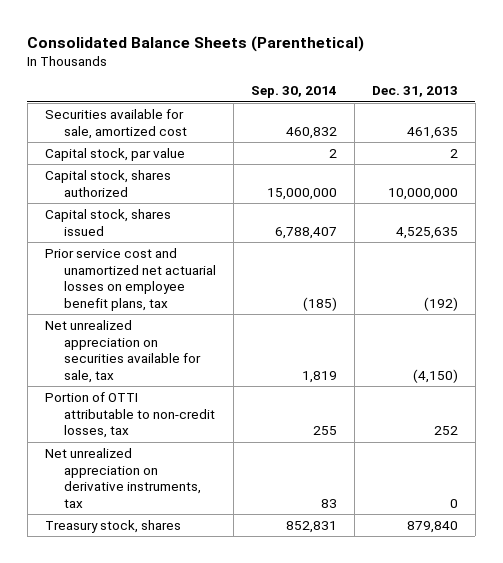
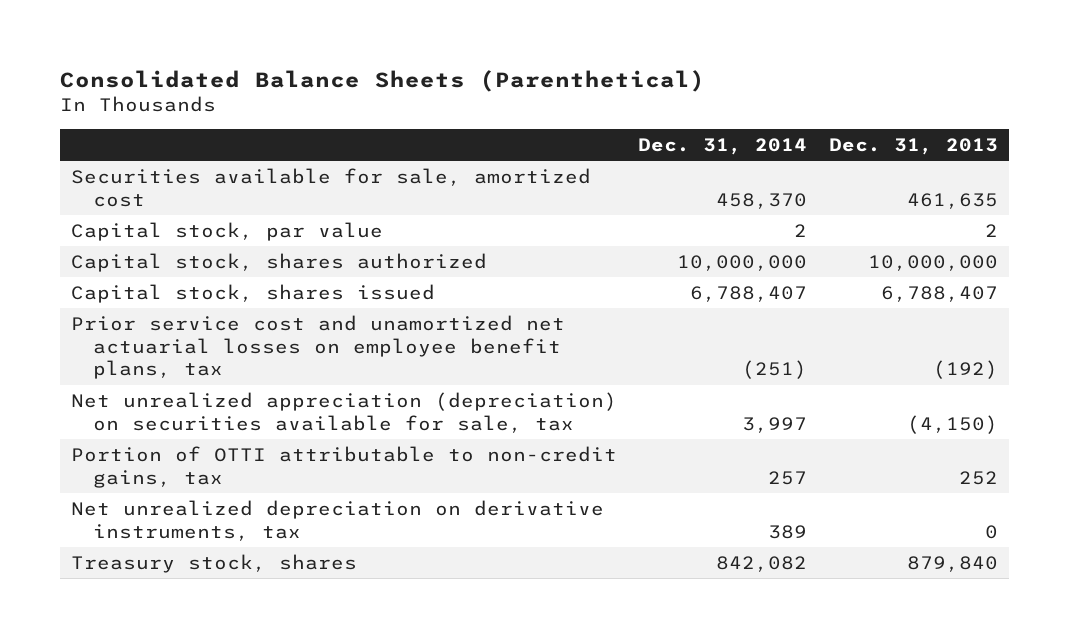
- | Sep. 30, 2014 | Dec. 31, 2013
+ | Dec. 31, 2014 | Dec. 31, 2013
- Capital stock, shares issued | 6,788,407 | 4,525,635
+ Capital stock, shares issued | 6,788,407 | 6,788,407
- Net unrealized appreciation on securities available for sale, tax | 1,819 | (4,150)
- Portion of OTTI attributable to non-credit losses, tax | 255 | 252
- Net unrealized appreciation on derivative instruments, tax | 83 | 0
+ Net unrealized appreciation (depreciation) on securities available for sale, tax | 3,997 | (4,150)
+ Portion of OTTI attributable to non-credit gains, tax | 257 | 252
+ Net unrealized depreciation on derivative instruments, tax | 389 | 0

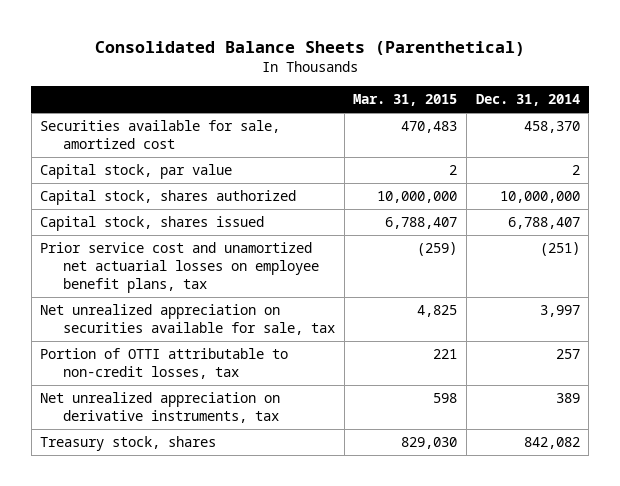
- | Dec. 31, 2014 | Dec. 31, 2013
+ | Mar. 31, 2015 | Dec. 31, 2014
- Net unrealized appreciation (depreciation) on securities available for sale, tax | 3,997 | (4,150)
- Portion of OTTI attributable to non-credit gains, tax | 257 | 252
- Net unrealized depreciation on derivative instruments, tax | 389 | 0
+ Net unrealized appreciation on securities available for sale, tax | 4,825 | 3,997
+ Portion of OTTI attributable to non-credit losses, tax | 221 | 257
+ Net unrealized appreciation on derivative instruments, tax | 598 | 389

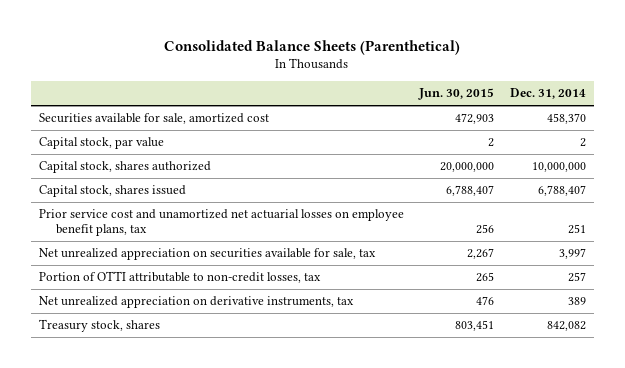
- | Mar. 31, 2015 | Dec. 31, 2014
+ | Jun. 30, 2015 | Dec. 31, 2014
- Prior service cost and unamortized net actuarial losses on employee benefit plans, tax | (259) | (251)
+ Prior service cost and unamortized net actuarial losses on employee benefit plans, tax | 256 | 251

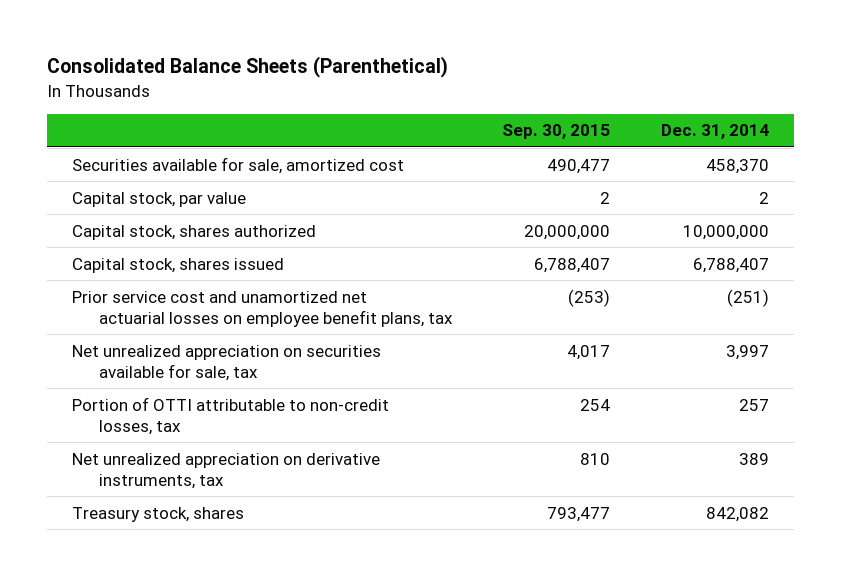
- | Jun. 30, 2015 | Dec. 31, 2014
+ | Sep. 30, 2015 | Dec. 31, 2014
- Prior service cost and unamortized net actuarial losses on employee benefit plans, tax | 256 | 251
+ Prior service cost and unamortized net actuarial losses on employee benefit plans, tax | (253) | (251)

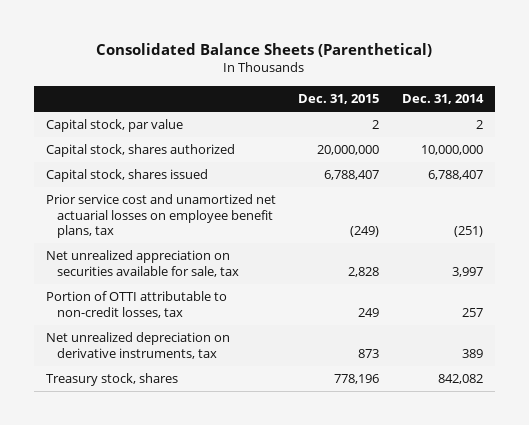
- | Sep. 30, 2015 | Dec. 31, 2014
+ | Dec. 31, 2015 | Dec. 31, 2014
- Securities available for sale, amortized cost | 490,477 | 458,370
- Net unrealized appreciation on derivative instruments, tax | 810 | 389
+ Net unrealized depreciation on derivative instruments, tax | 873 | 389

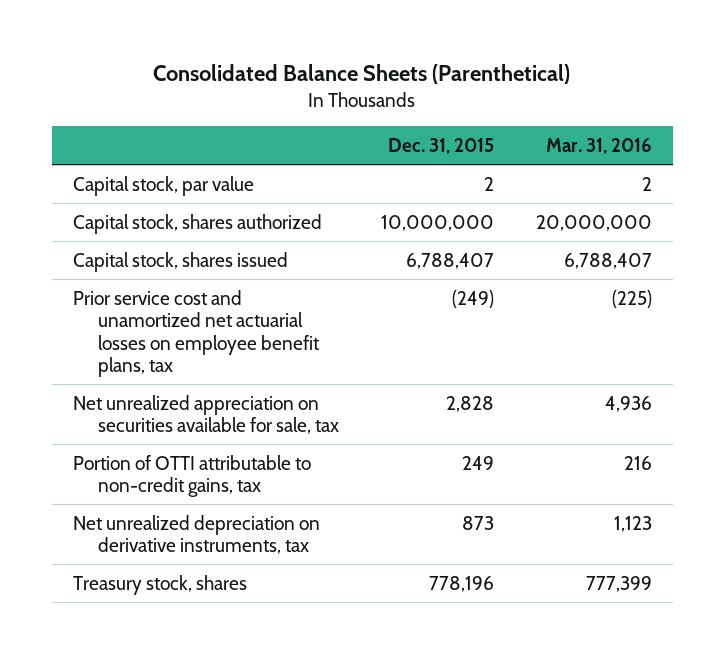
- | Dec. 31, 2015 | Dec. 31, 2014
+ | Dec. 31, 2015 | Mar. 31, 2016
- Capital stock, shares authorized | 20,000,000 | 10,000,000
+ Capital stock, shares authorized | 10,000,000 | 20,000,000
- Portion of OTTI attributable to non-credit losses, tax | 249 | 257
+ Portion of OTTI attributable to non-credit gains, tax | 249 | 216

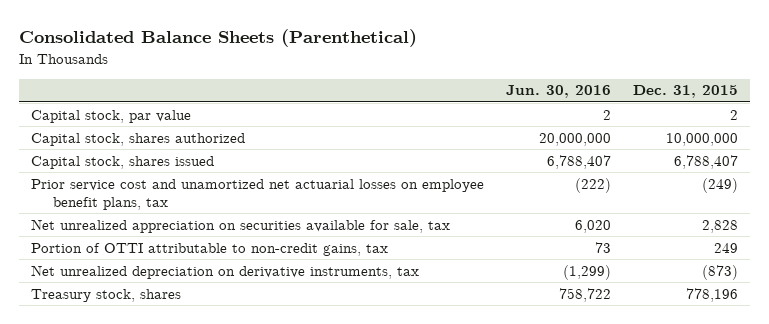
- | Dec. 31, 2015 | Mar. 31, 2016
+ | Jun. 30, 2016 | Dec. 31, 2015
- Net unrealized depreciation on derivative instruments, tax | 873 | 1,123
+ Net unrealized depreciation on derivative instruments, tax | (1,299) | (873)

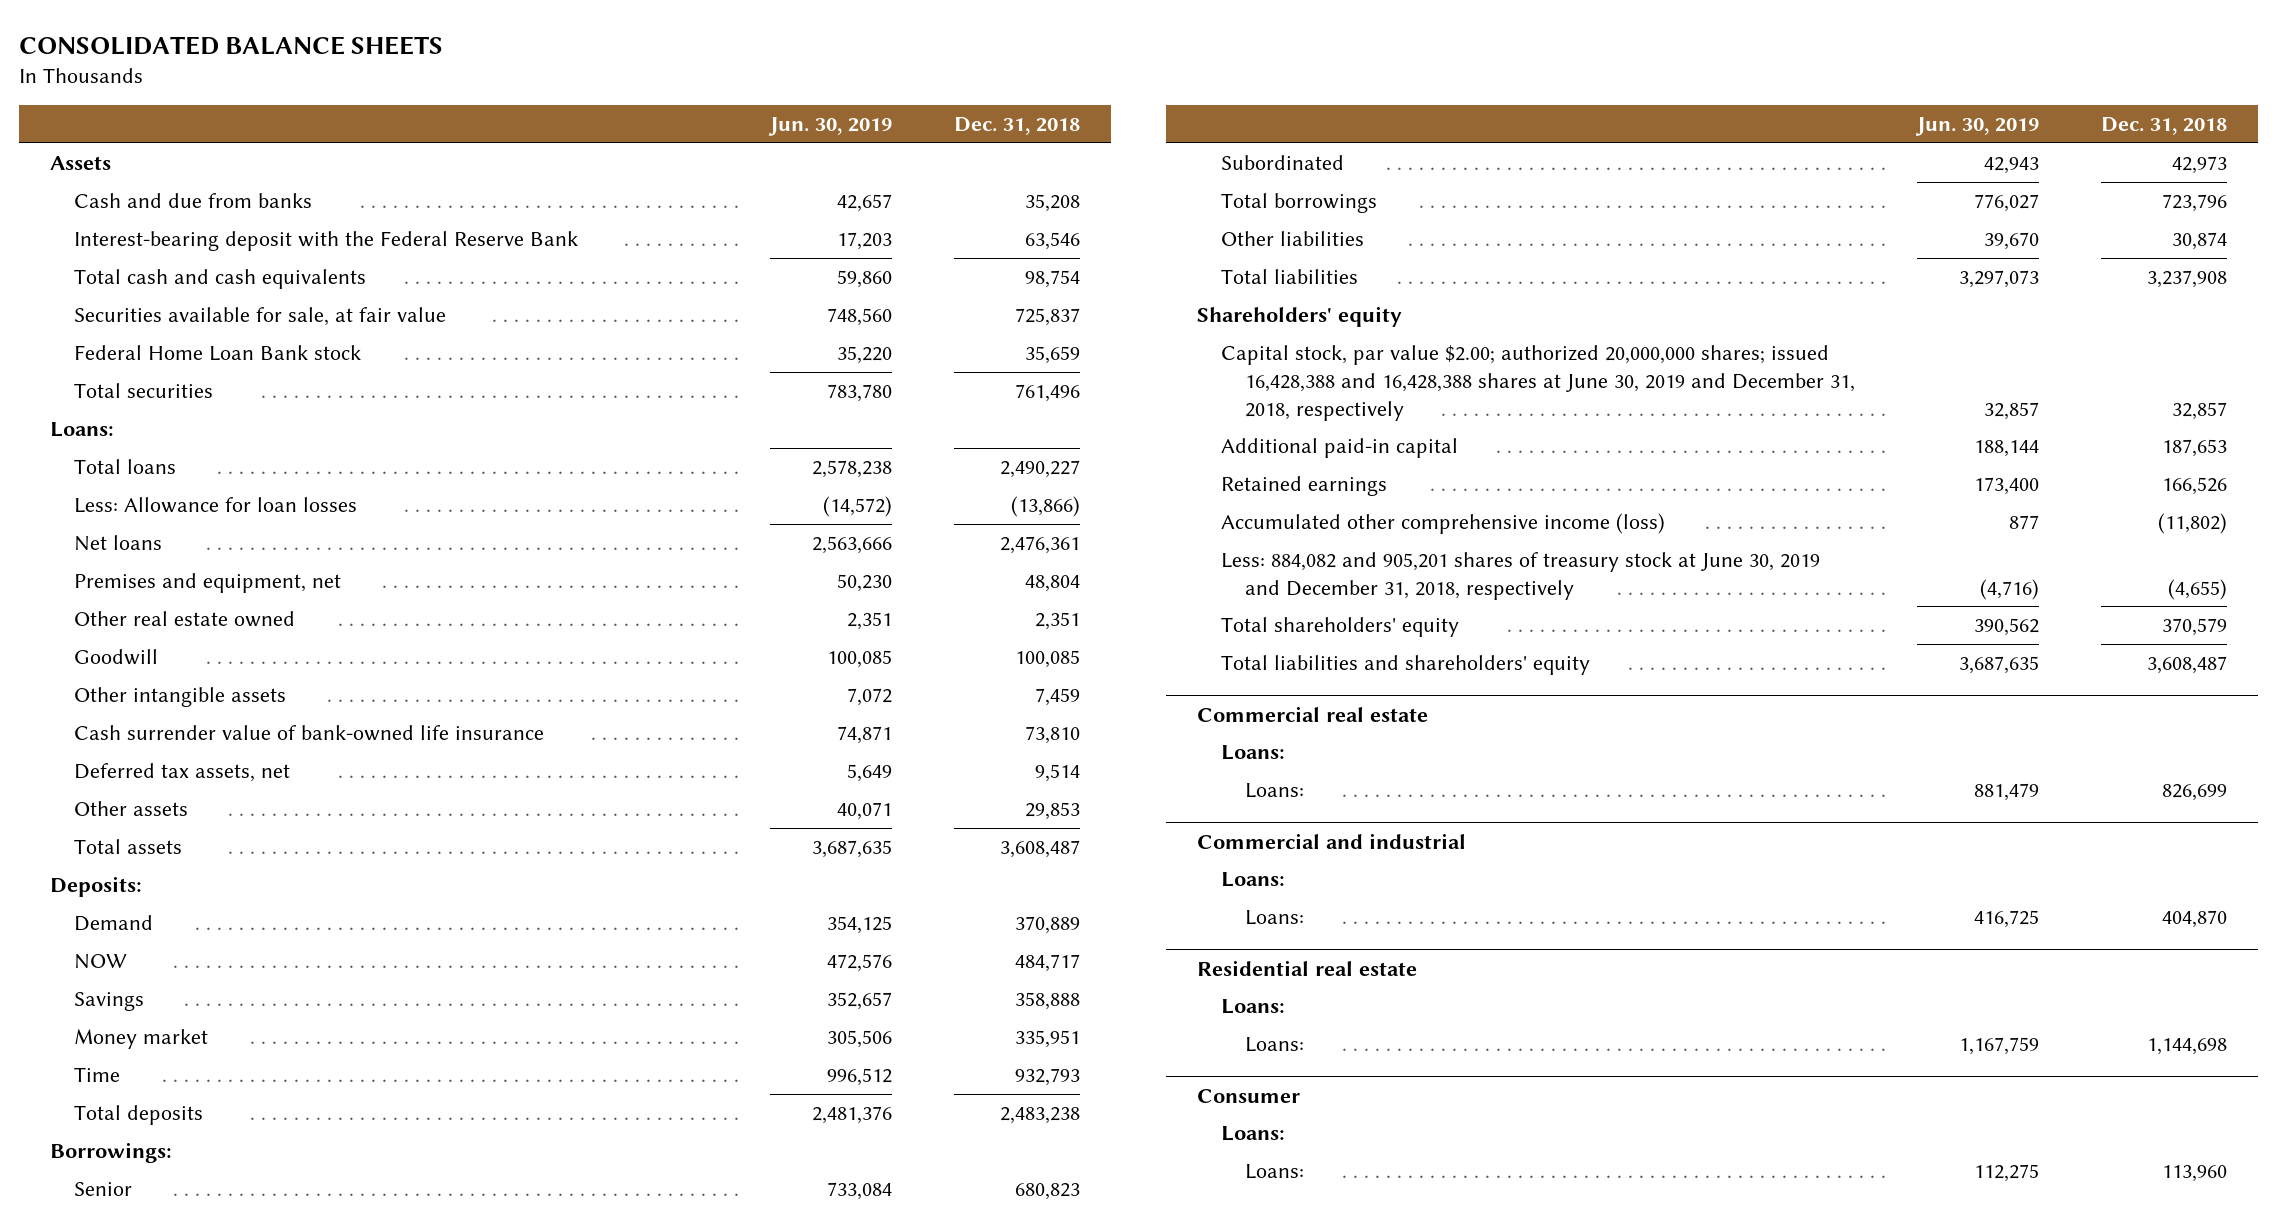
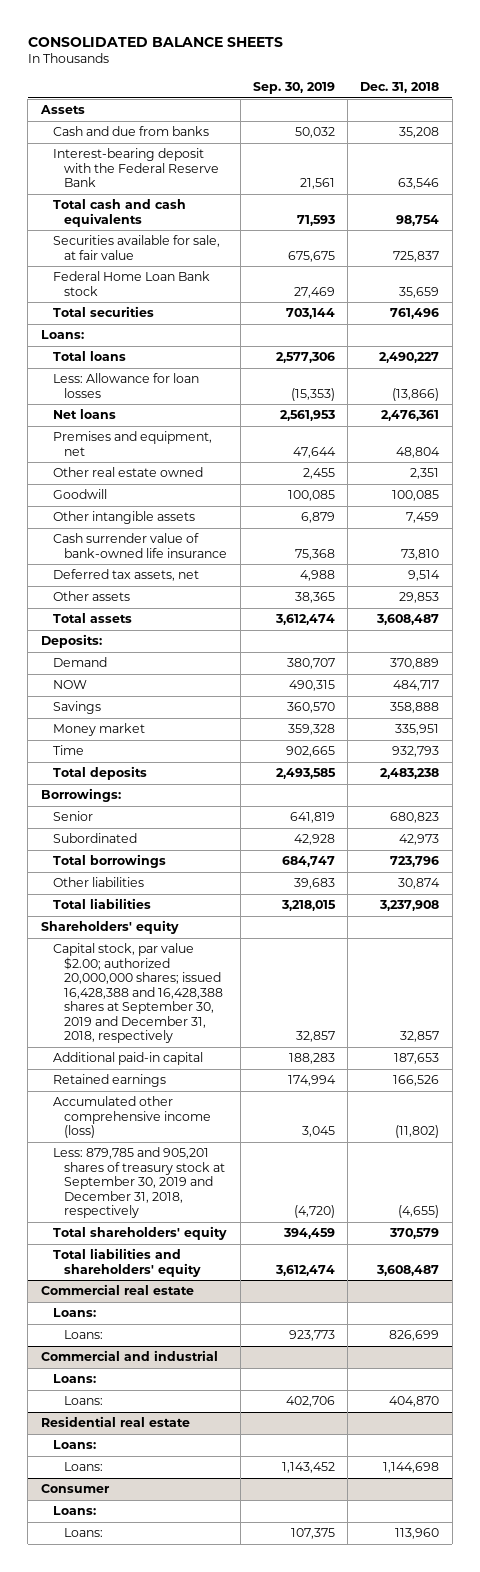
- | Jun. 30, 2019 | Dec. 31, 2018
+ | Sep. 30, 2019 | Dec. 31, 2018
- Capital stock, par value $2.00; authorized 20,000,000 shares; issued 16,428,388 and 16,428,388 shares at June 30, 2019 and December 31, 2018, respectively | 32,857 | 32,857
+ Capital stock, par value $2.00; authorized 20,000,000 shares; issued 16,428,388 and 16,428,388 shares at September 30, 2019 and December 31, 2018, respectively | 32,857 | 32,857
- Less: 884,082 and 905,201 shares of treasury stock at June 30, 2019 and December 31, 2018, respectively | (4,716) | (4,655)
+ Less: 879,785 and 905,201 shares of treasury stock at September 30, 2019 and December 31, 2018, respectively | (4,720) | (4,655)

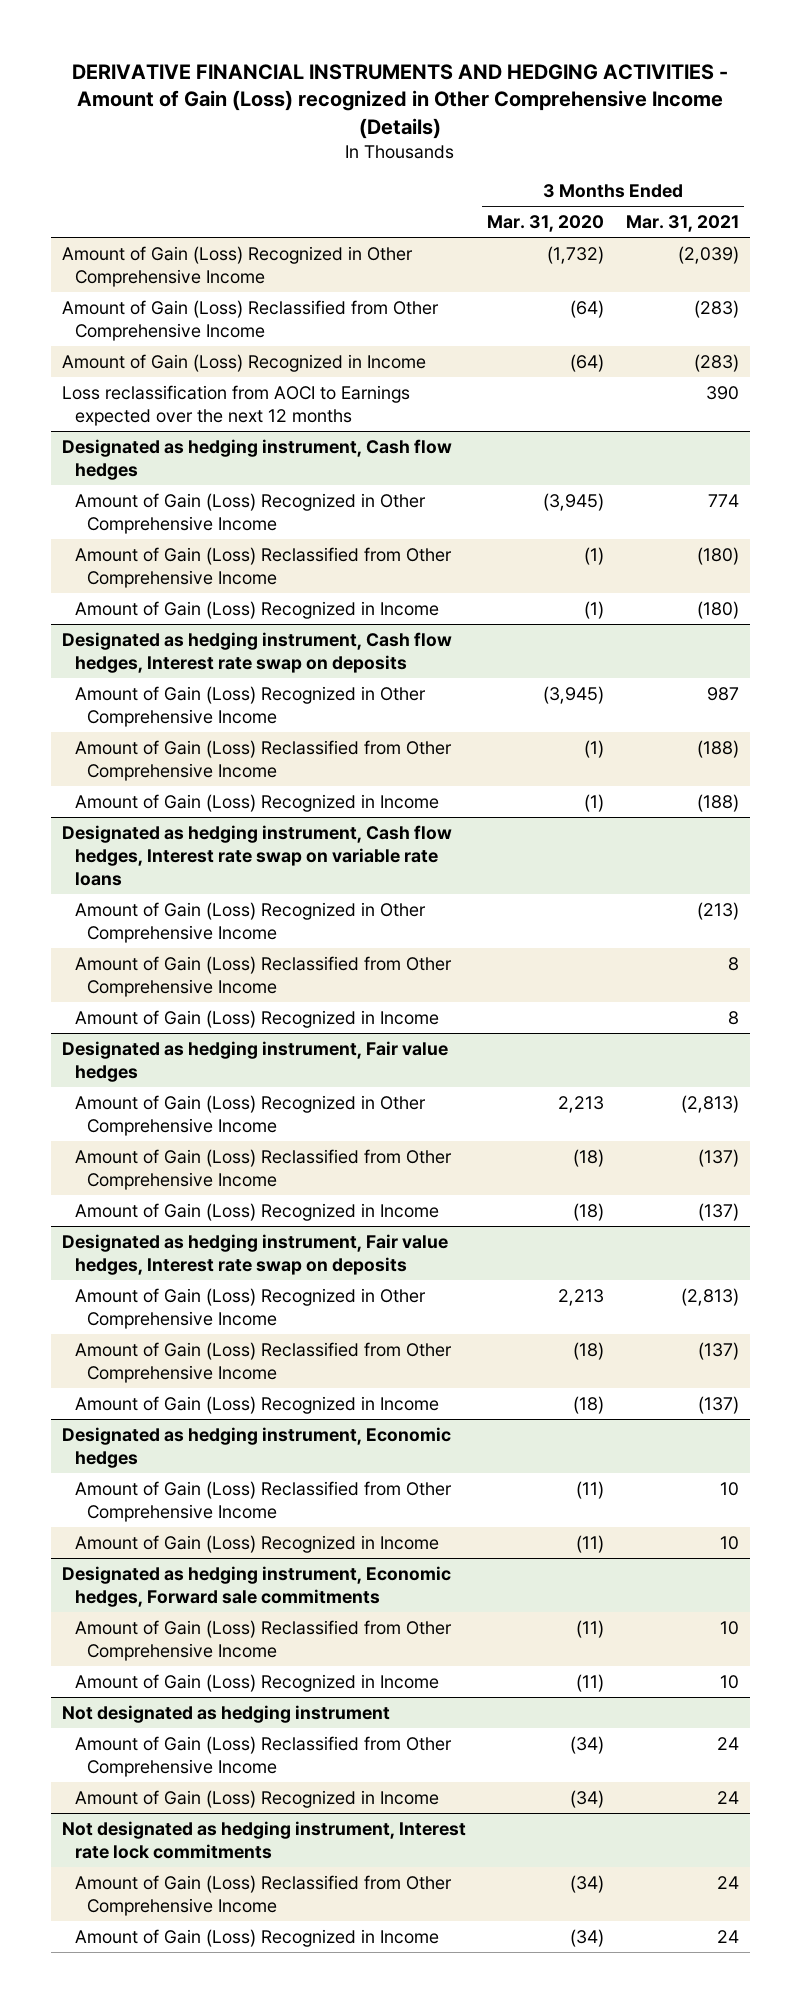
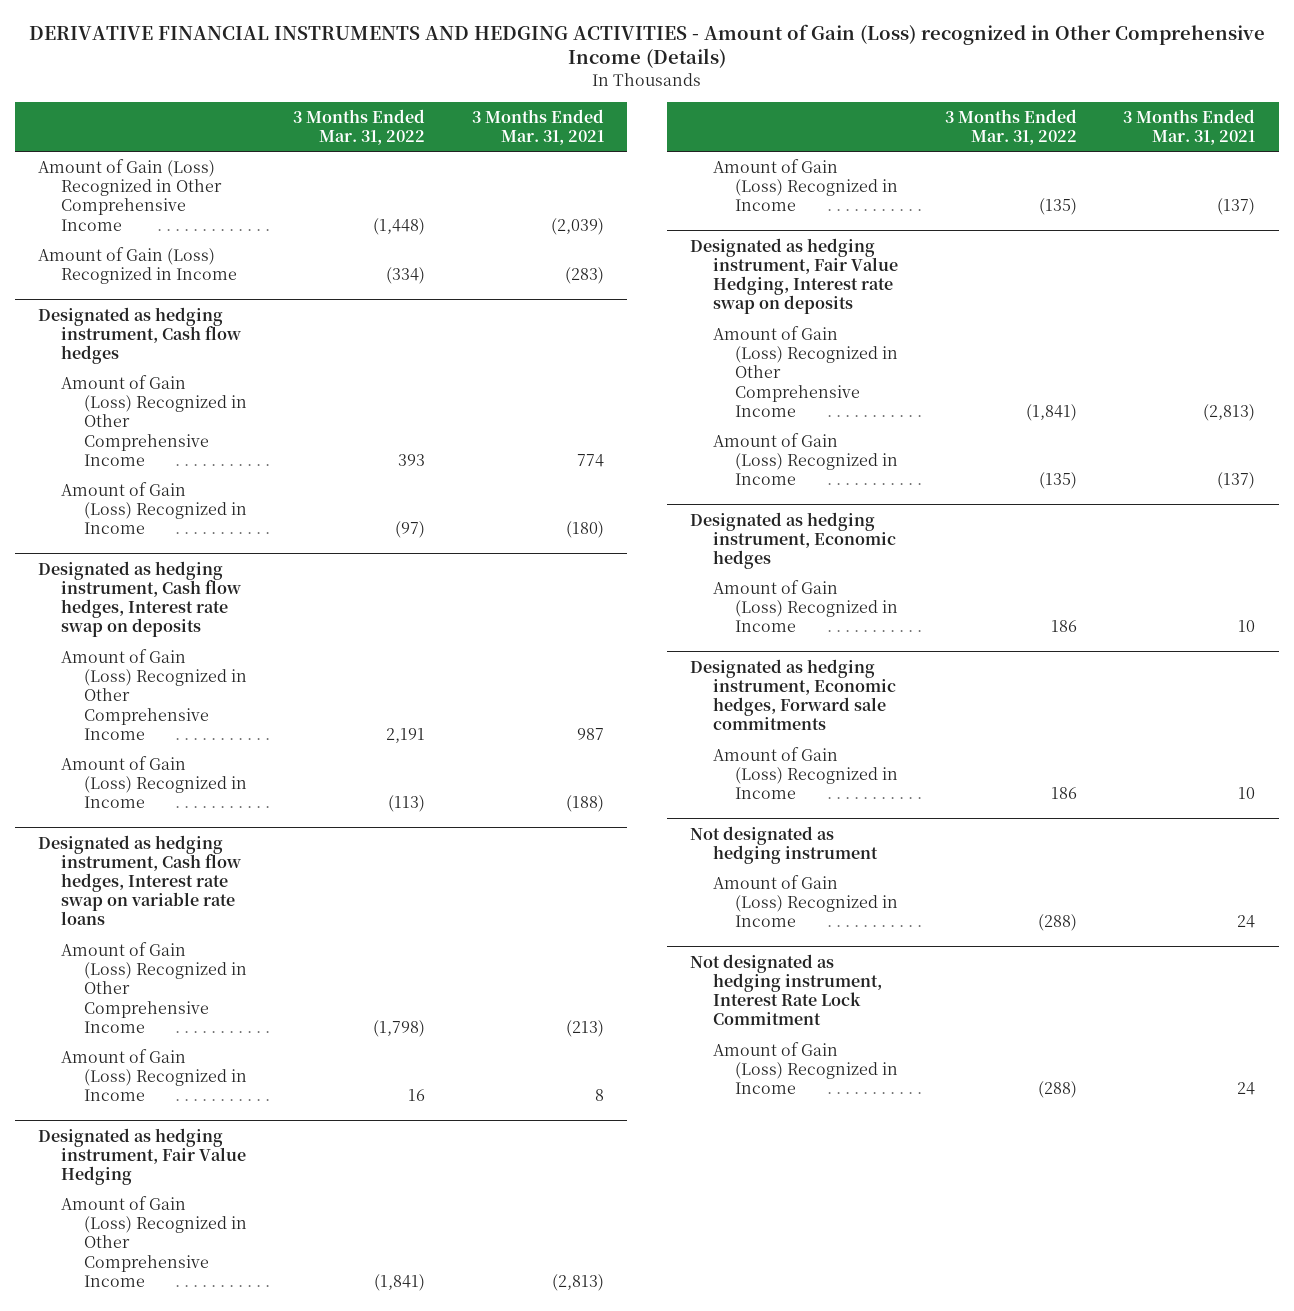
- | 3 Months Ended Mar. 31, 2020 | 3 Months Ended Mar. 31, 2021
+ | 3 Months Ended Mar. 31, 2022 | 3 Months Ended Mar. 31, 2021
- Amount of Gain (Loss) Reclassified from Other Comprehensive Income | (64) | (283)
- Loss reclassification from AOCI to Earnings expected over the next 12 months | | 390
@ Designated as hedging instrument, Cash flow hedges
- Amount of Gain (Loss) Reclassified from Other Comprehensive Income | (1) | (180)
@ Designated as hedging instrument, Cash flow hedges, Interest rate swap on deposits
- Amount of Gain (Loss) Reclassified from Other Comprehensive Income | (1) | (188)
@ Designated as hedging instrument, Cash flow hedges, Interest rate swap on variable rate loans
- Amount of Gain (Loss) Reclassified from Other Comprehensive Income | | 8
- Designated as hedging instrument, Fair value hedges
+ Designated as hedging instrument, Fair Value Hedging
- Amount of Gain (Loss) Reclassified from Other Comprehensive Income | (18) | (137)
- Designated as hedging instrument, Fair value hedges, Interest rate swap on deposits
+ Designated as hedging instrument, Fair Value Hedging, Interest rate swap on deposits
- Amount of Gain (Loss) Reclassified from Other Comprehensive Income | (18) | (137)
@ Designated as hedging instrument, Economic hedges
- Amount of Gain (Loss) Reclassified from Other Comprehensive Income | (11) | 10
@ Designated as hedging instrument, Economic hedges, Forward sale commitments
- Amount of Gain (Loss) Reclassified from Other Comprehensive Income | (11) | 10
@ Not designated as hedging instrument
- Amount of Gain (Loss) Reclassified from Other Comprehensive Income | (34) | 24
- Not designated as hedging instrument, Interest rate lock commitments
- Amount of Gain (Loss) Reclassified from Other Comprehensive Income | (34) | 24
+ Not designated as hedging instrument, Interest Rate Lock Commitment

